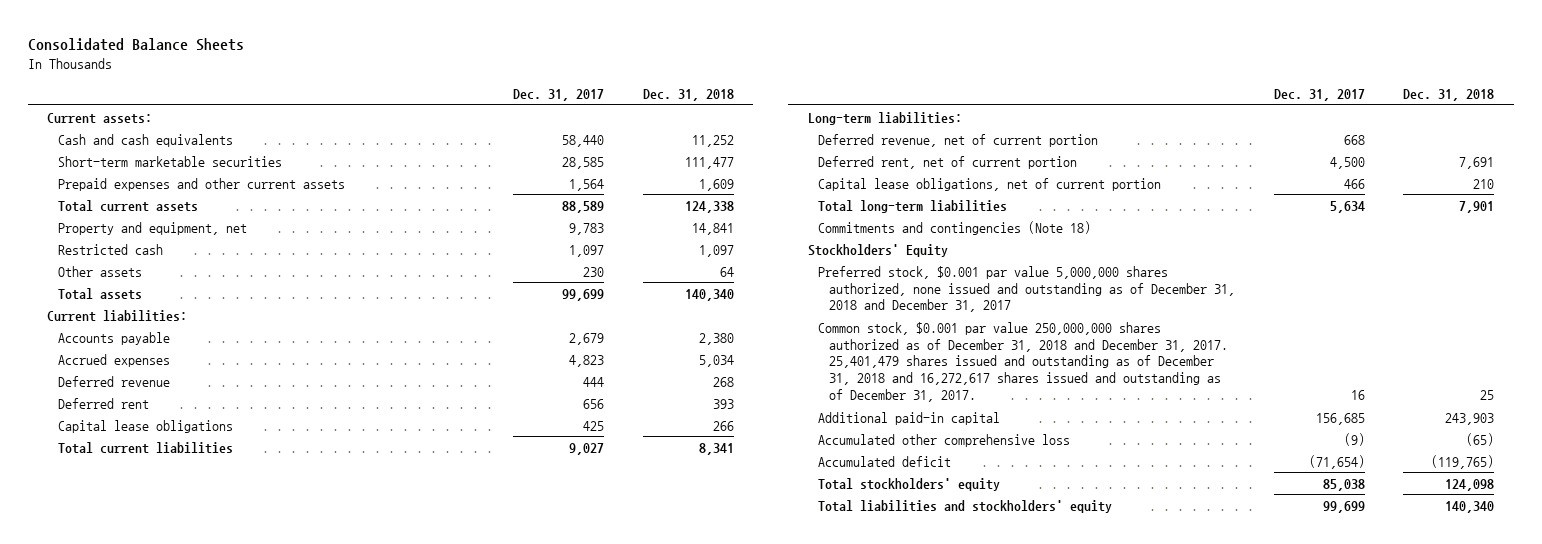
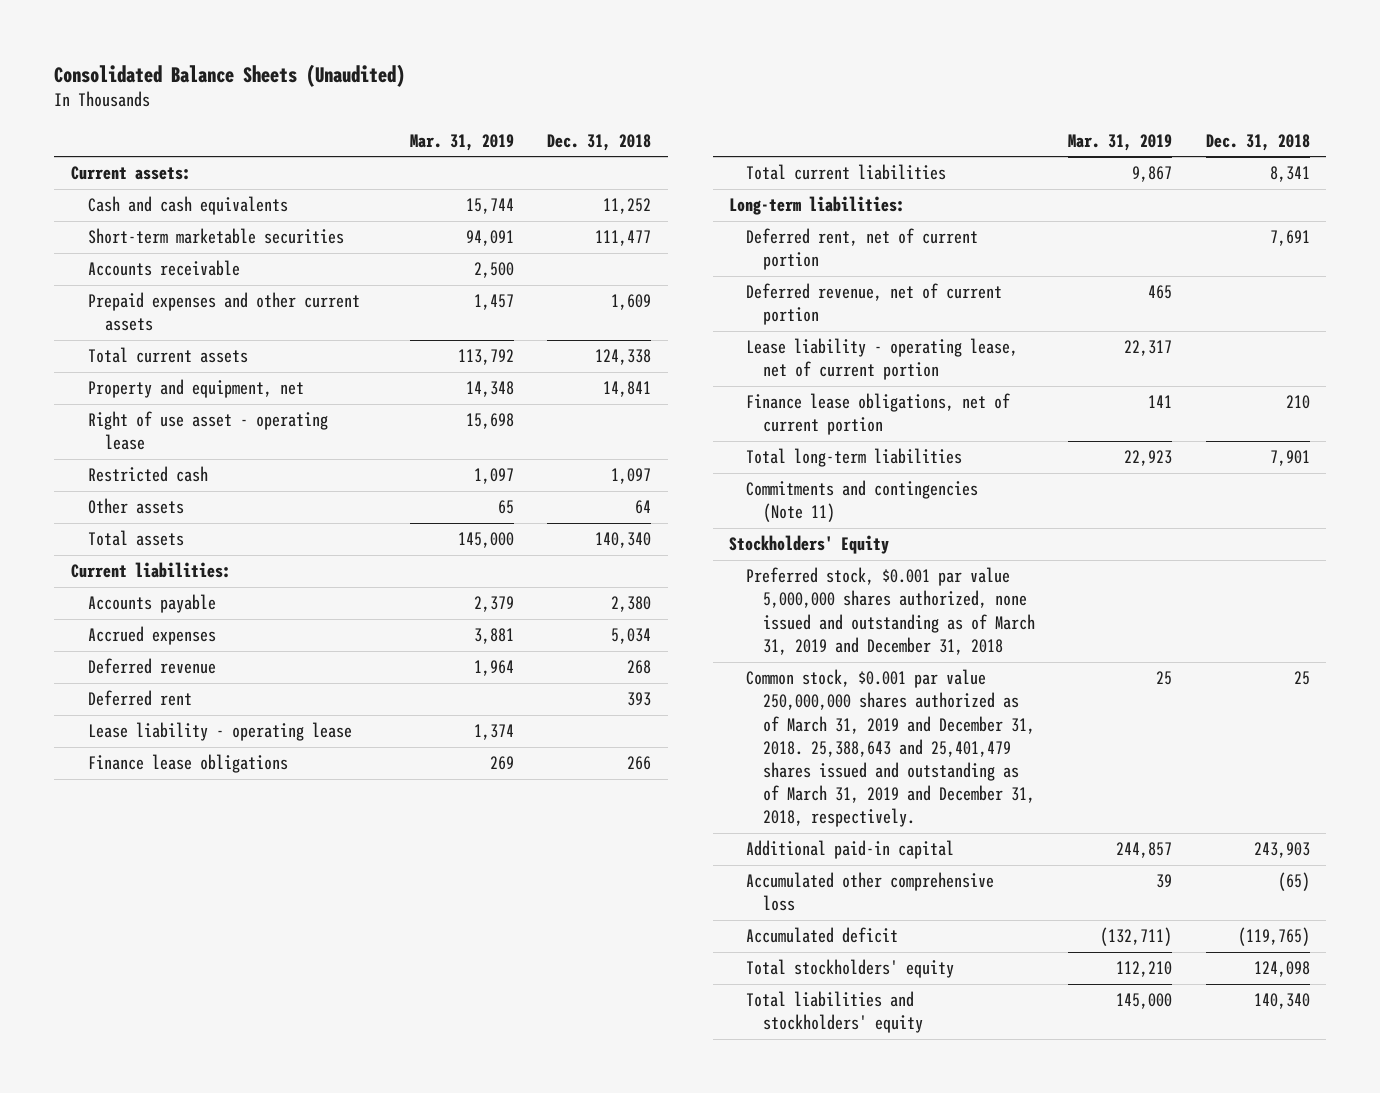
- Consolidated Balance Sheets
+ Consolidated Balance Sheets (Unaudited)
- | Dec. 31, 2017 | Dec. 31, 2018
+ | Mar. 31, 2019 | Dec. 31, 2018
+ Accounts receivable | 2,500 |
+ Right of use asset - operating lease | 15,698 |
- Capital lease obligations | 425 | 266
+ Lease liability - operating lease | 1,374 |
+ Finance lease obligations | 269 | 266
- Capital lease obligations, net of current portion | 466 | 210
moved down: Deferred revenue, net of current portion | 465 |
+ Lease liability - operating lease, net of current portion | 22,317 |
+ Finance lease obligations, net of current portion | 141 | 210
- Commitments and contingencies (Note 18)
+ Commitments and contingencies (Note 11)
- Preferred stock, $0.001 par value 5,000,000 shares authorized, none issued and outstanding as of December 31, 2018 and December 31, 2017
- Common stock, $0.001 par value 250,000,000 shares authorized as of December 31, 2018 and December 31, 2017. 25,401,479 shares issued and outstanding as of December 31, 2018 and 16,272,617 shares issued and outstanding as of December 31, 2017. | 16 | 25
+ Preferred stock, $0.001 par value 5,000,000 shares authorized, none issued and outstanding as of March 31, 2019 and December 31, 2018
+ Common stock, $0.001 par value 250,000,000 shares authorized as of March 31, 2019 and December 31, 2018. 25,388,643 and 25,401,479 shares issued and outstanding as of March 31, 2019 and December 31, 2018, respectively. | 25 | 25

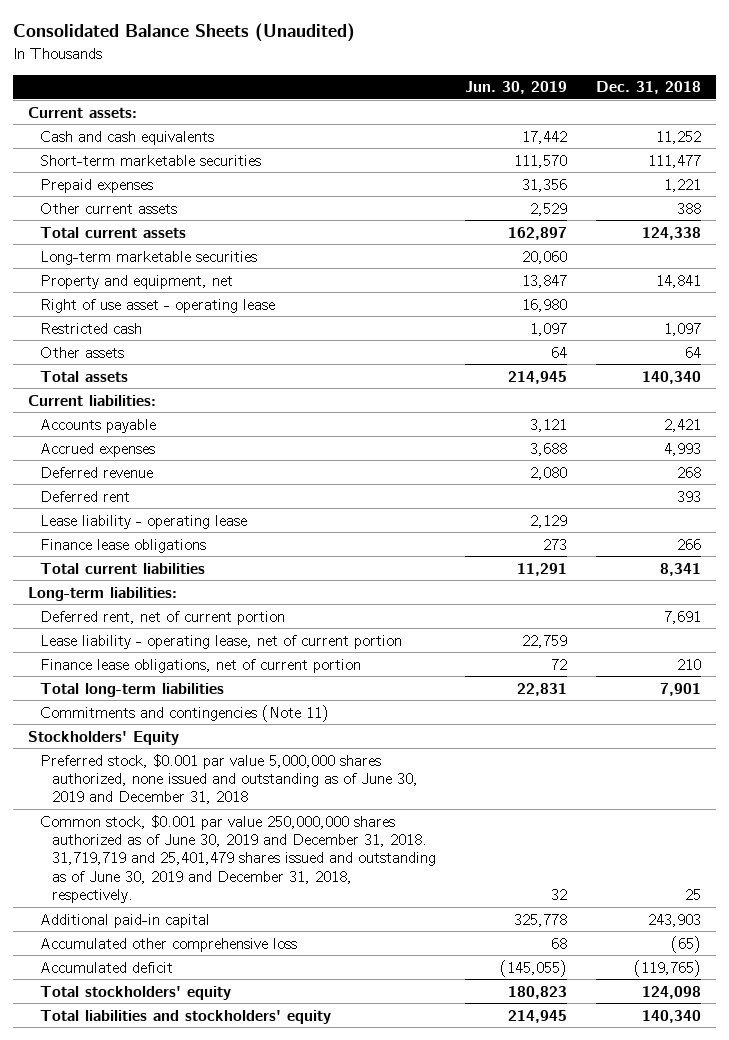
- | Mar. 31, 2019 | Dec. 31, 2018
+ | Jun. 30, 2019 | Dec. 31, 2018
- Accounts receivable | 2,500 |
- Prepaid expenses and other current assets | 1,457 | 1,609
+ Prepaid expenses | 31,356 | 1,221
+ Other current assets | 2,529 | 388
+ Long-term marketable securities | 20,060 |
- Accounts payable | 2,379 | 2,380
- Accrued expenses | 3,881 | 5,034
+ Accounts payable | 3,121 | 2,421
+ Accrued expenses | 3,688 | 4,993
- Deferred revenue, net of current portion | 465 |
- Preferred stock, $0.001 par value 5,000,000 shares authorized, none issued and outstanding as of March 31, 2019 and December 31, 2018
- Common stock, $0.001 par value 250,000,000 shares authorized as of March 31, 2019 and December 31, 2018. 25,388,643 and 25,401,479 shares issued and outstanding as of March 31, 2019 and December 31, 2018, respectively. | 25 | 25
+ Preferred stock, $0.001 par value 5,000,000 shares authorized, none issued and outstanding as of June 30, 2019 and December 31, 2018
+ Common stock, $0.001 par value 250,000,000 shares authorized as of June 30, 2019 and December 31, 2018. 31,719,719 and 25,401,479 shares issued and outstanding as of June 30, 2019 and December 31, 2018, respectively. | 32 | 25

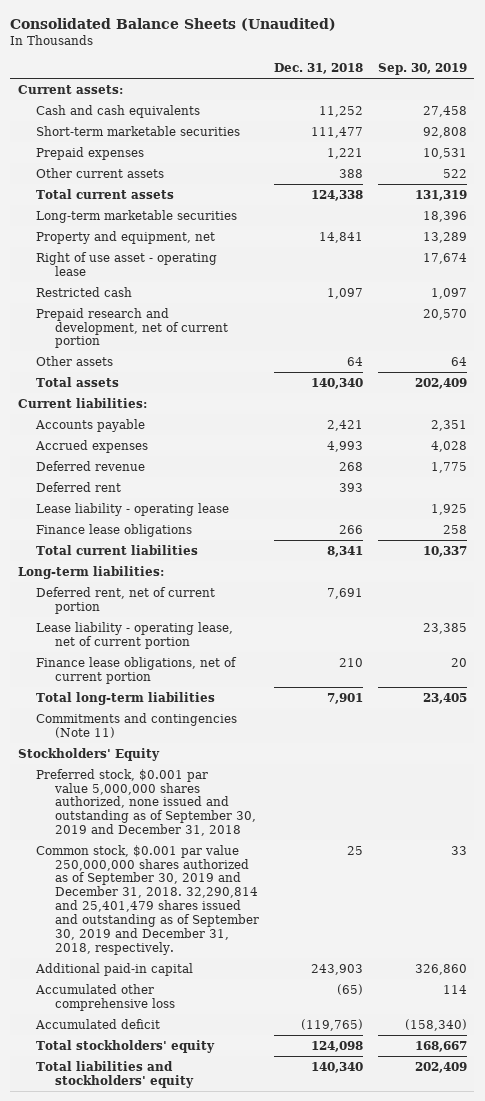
- | Jun. 30, 2019 | Dec. 31, 2018
+ | Dec. 31, 2018 | Sep. 30, 2019
+ Prepaid research and development, net of current portion | | 20,570
- Preferred stock, $0.001 par value 5,000,000 shares authorized, none issued and outstanding as of June 30, 2019 and December 31, 2018
- Common stock, $0.001 par value 250,000,000 shares authorized as of June 30, 2019 and December 31, 2018. 31,719,719 and 25,401,479 shares issued and outstanding as of June 30, 2019 and December 31, 2018, respectively. | 32 | 25
+ Preferred stock, $0.001 par value 5,000,000 shares authorized, none issued and outstanding as of September 30, 2019 and December 31, 2018
+ Common stock, $0.001 par value 250,000,000 shares authorized as of September 30, 2019 and December 31, 2018. 32,290,814 and 25,401,479 shares issued and outstanding as of September 30, 2019 and December 31, 2018, respectively. | 25 | 33

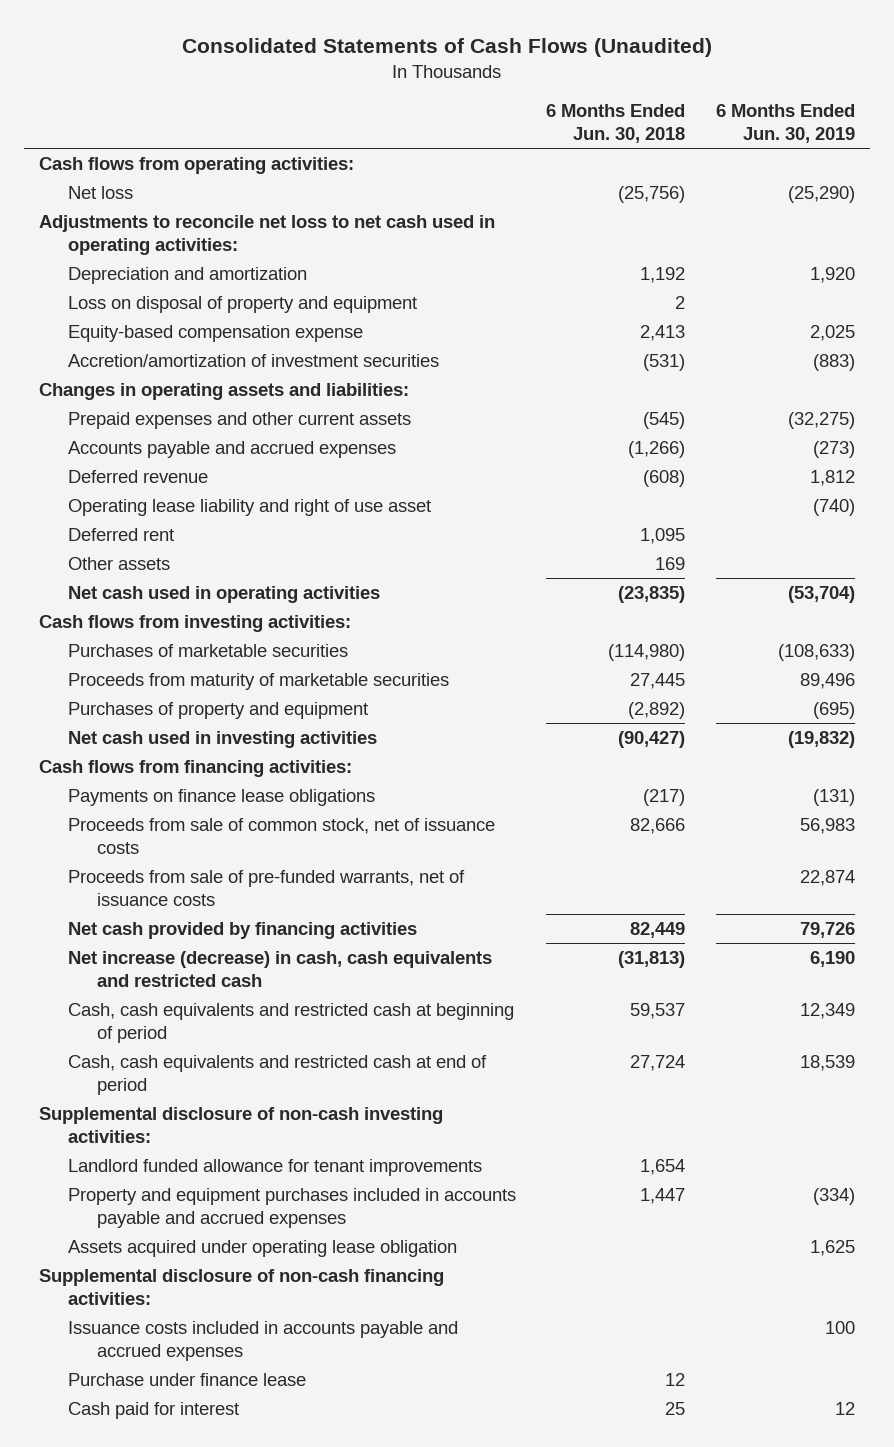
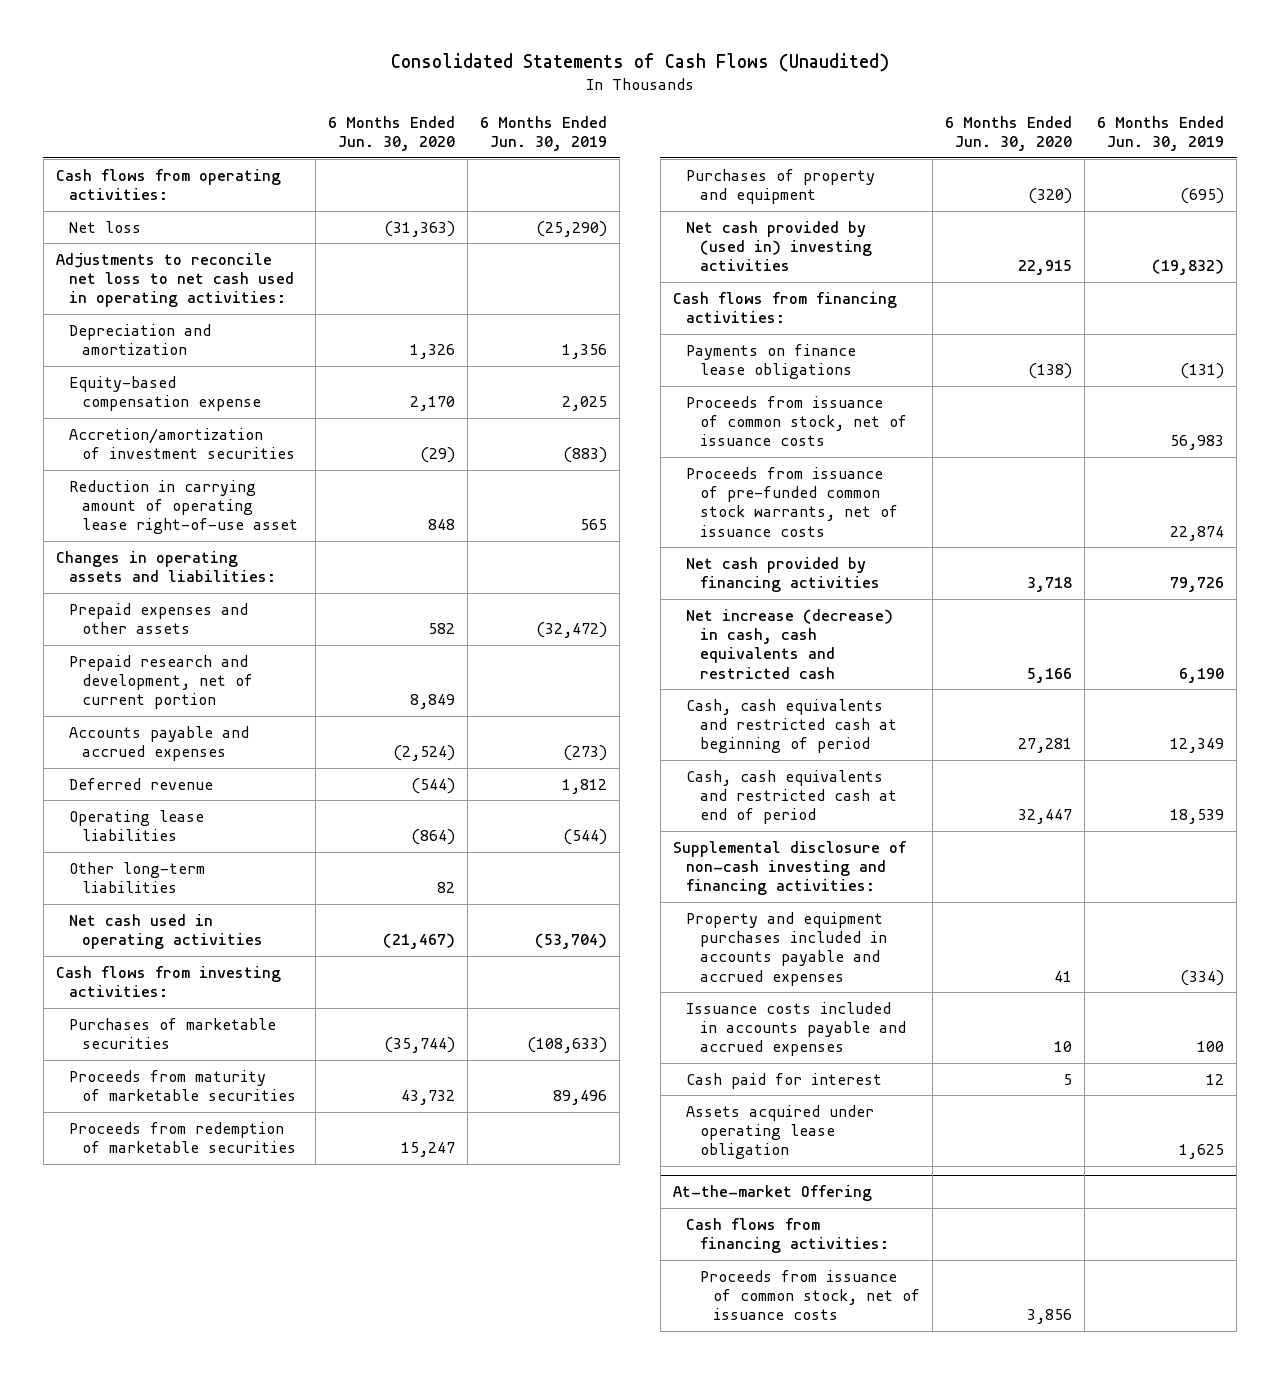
- | 6 Months Ended Jun. 30, 2018 | 6 Months Ended Jun. 30, 2019
+ | 6 Months Ended Jun. 30, 2020 | 6 Months Ended Jun. 30, 2019
- Depreciation and amortization | 1,192 | 1,920
- Loss on disposal of property and equipment | 2 |
+ Depreciation and amortization | 1,326 | 1,356
+ Reduction in carrying amount of operating lease right-of-use asset | 848 | 565
- Prepaid expenses and other current assets | (545) | (32,275)
+ Prepaid expenses and other assets | 582 | (32,472)
+ Prepaid research and development, net of current portion | 8,849 |
- Operating lease liability and right of use asset | | (740)
- Deferred rent | 1,095 |
- Other assets | 169 |
+ Operating lease liabilities | (864) | (544)
+ Other long-term liabilities | 82 |
+ Proceeds from redemption of marketable securities | 15,247 |
- Net cash used in investing activities | (90,427) | (19,832)
+ Net cash provided by (used in) investing activities | 22,915 | (19,832)
- Proceeds from sale of common stock, net of issuance costs | 82,666 | 56,983
- Proceeds from sale of pre-funded warrants, net of issuance costs | | 22,874
+ Proceeds from issuance of common stock, net of issuance costs | | 56,983
+ Proceeds from issuance of pre-funded common stock warrants, net of issuance costs | | 22,874
- Supplemental disclosure of non-cash investing activities:
- Landlord funded allowance for tenant improvements | 1,654 |
+ Supplemental disclosure of non-cash investing and financing activities:
- Supplemental disclosure of non-cash financing activities:
- Purchase under finance lease | 12 |
moved down: Assets acquired under operating lease obligation | | 1,625
+ At-the-market Offering
+ Cash flows from financing activities:
+ Proceeds from issuance of common stock, net of issuance costs | 3,856 |

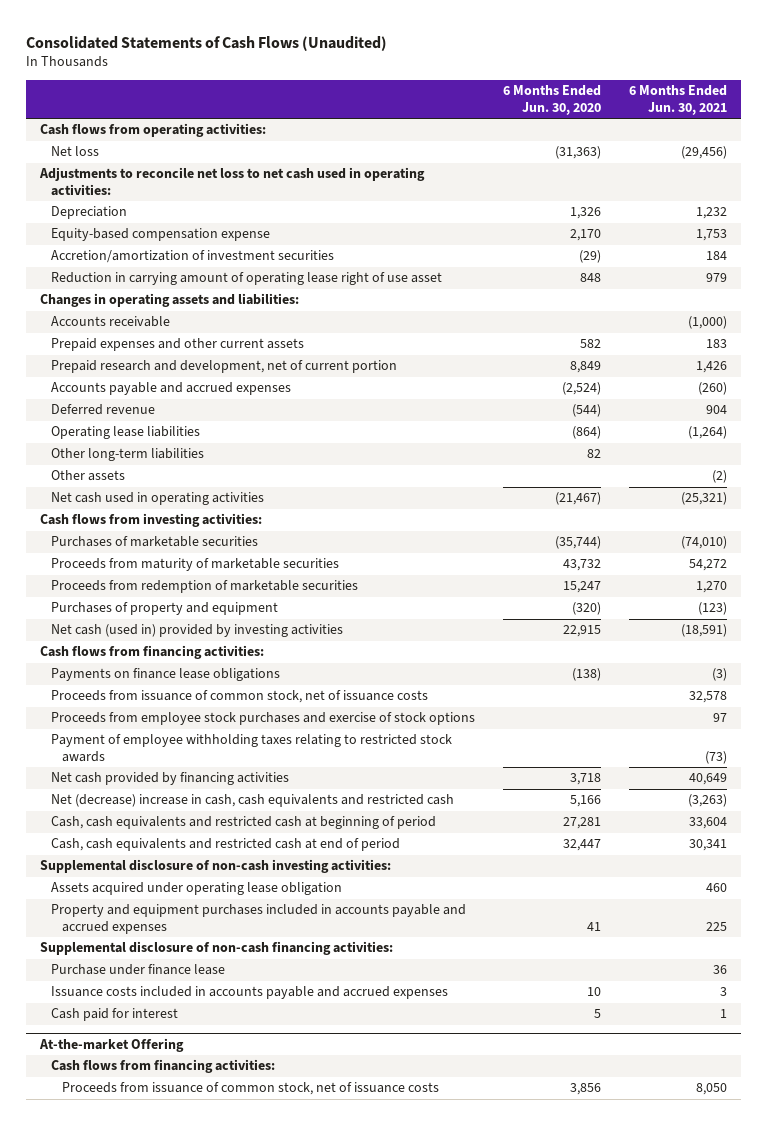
- | 6 Months Ended Jun. 30, 2020 | 6 Months Ended Jun. 30, 2019
+ | 6 Months Ended Jun. 30, 2020 | 6 Months Ended Jun. 30, 2021
- Depreciation and amortization | 1,326 | 1,356
+ Depreciation | 1,326 | 1,232
- Reduction in carrying amount of operating lease right-of-use asset | 848 | 565
+ Reduction in carrying amount of operating lease right of use asset | 848 | 979
- Prepaid expenses and other assets | 582 | (32,472)
+ Accounts receivable | | (1,000)
+ Prepaid expenses and other current assets | 582 | 183
+ Other assets | | (2)
- Net cash provided by (used in) investing activities | 22,915 | (19,832)
+ Net cash (used in) provided by investing activities | 22,915 | (18,591)
- Proceeds from issuance of pre-funded common stock warrants, net of issuance costs | | 22,874
+ Proceeds from employee stock purchases and exercise of stock options | | 97
+ Payment of employee withholding taxes relating to restricted stock awards | | (73)
- Net increase (decrease) in cash, cash equivalents and restricted cash | 5,166 | 6,190
+ Net (decrease) increase in cash, cash equivalents and restricted cash | 5,166 | (3,263)
- Supplemental disclosure of non-cash investing and financing activities:
+ Supplemental disclosure of non-cash investing activities:
moved up: Assets acquired under operating lease obligation | | 460
+ Supplemental disclosure of non-cash financing activities:
+ Purchase under finance lease | | 36

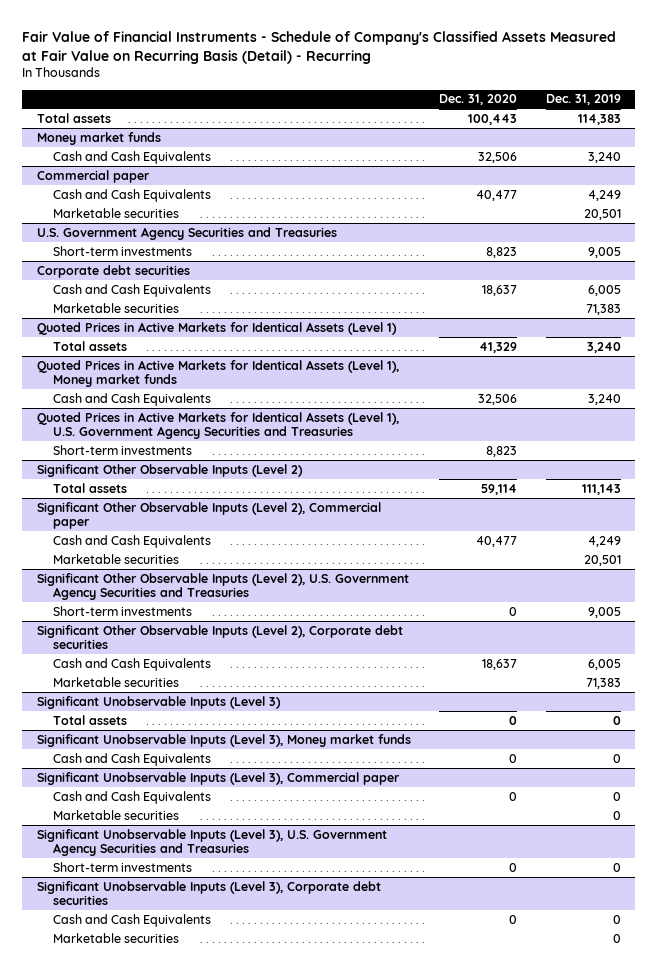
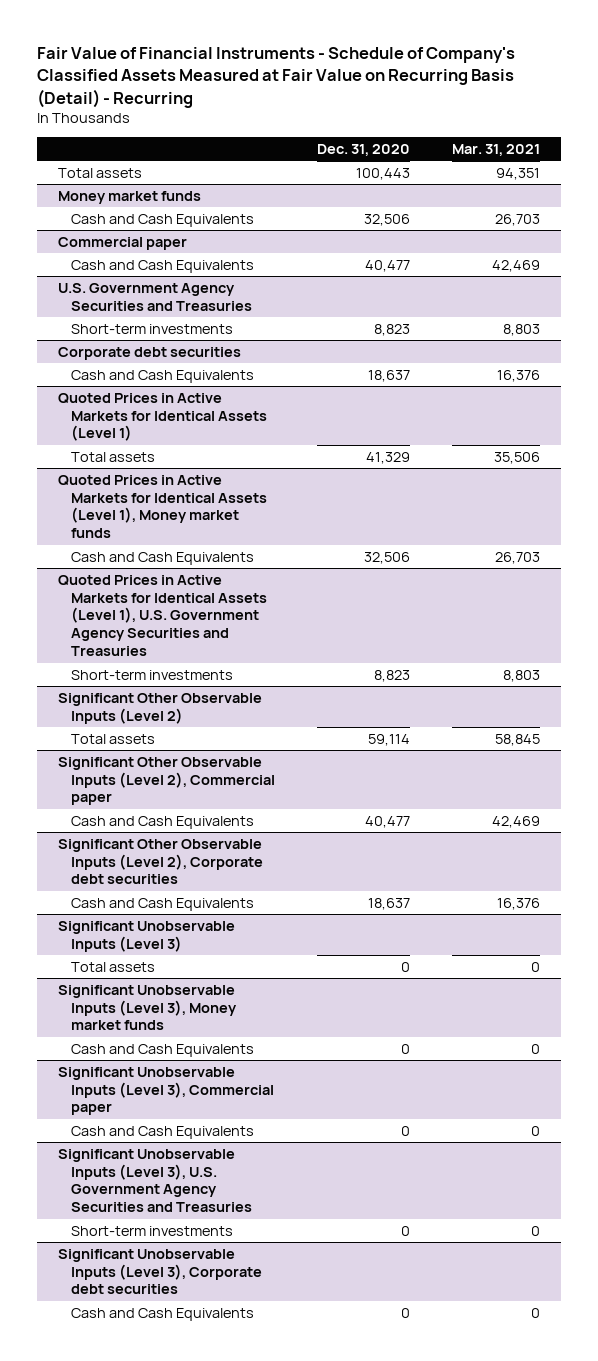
- | Dec. 31, 2020 | Dec. 31, 2019
+ | Dec. 31, 2020 | Mar. 31, 2021
@ Commercial paper
- Marketable securities | | 20,501
@ Corporate debt securities
- Marketable securities | | 71,383
@ Significant Other Observable Inputs (Level 2), Commercial paper
- Marketable securities | | 20,501
- Significant Other Observable Inputs (Level 2), U.S. Government Agency Securities and Treasuries
- Short-term investments | 0 | 9,005
@ Significant Other Observable Inputs (Level 2), Corporate debt securities
- Marketable securities | | 71,383
@ Significant Unobservable Inputs (Level 3), Commercial paper
- Marketable securities | | 0
@ Significant Unobservable Inputs (Level 3), Corporate debt securities
- Marketable securities | | 0

